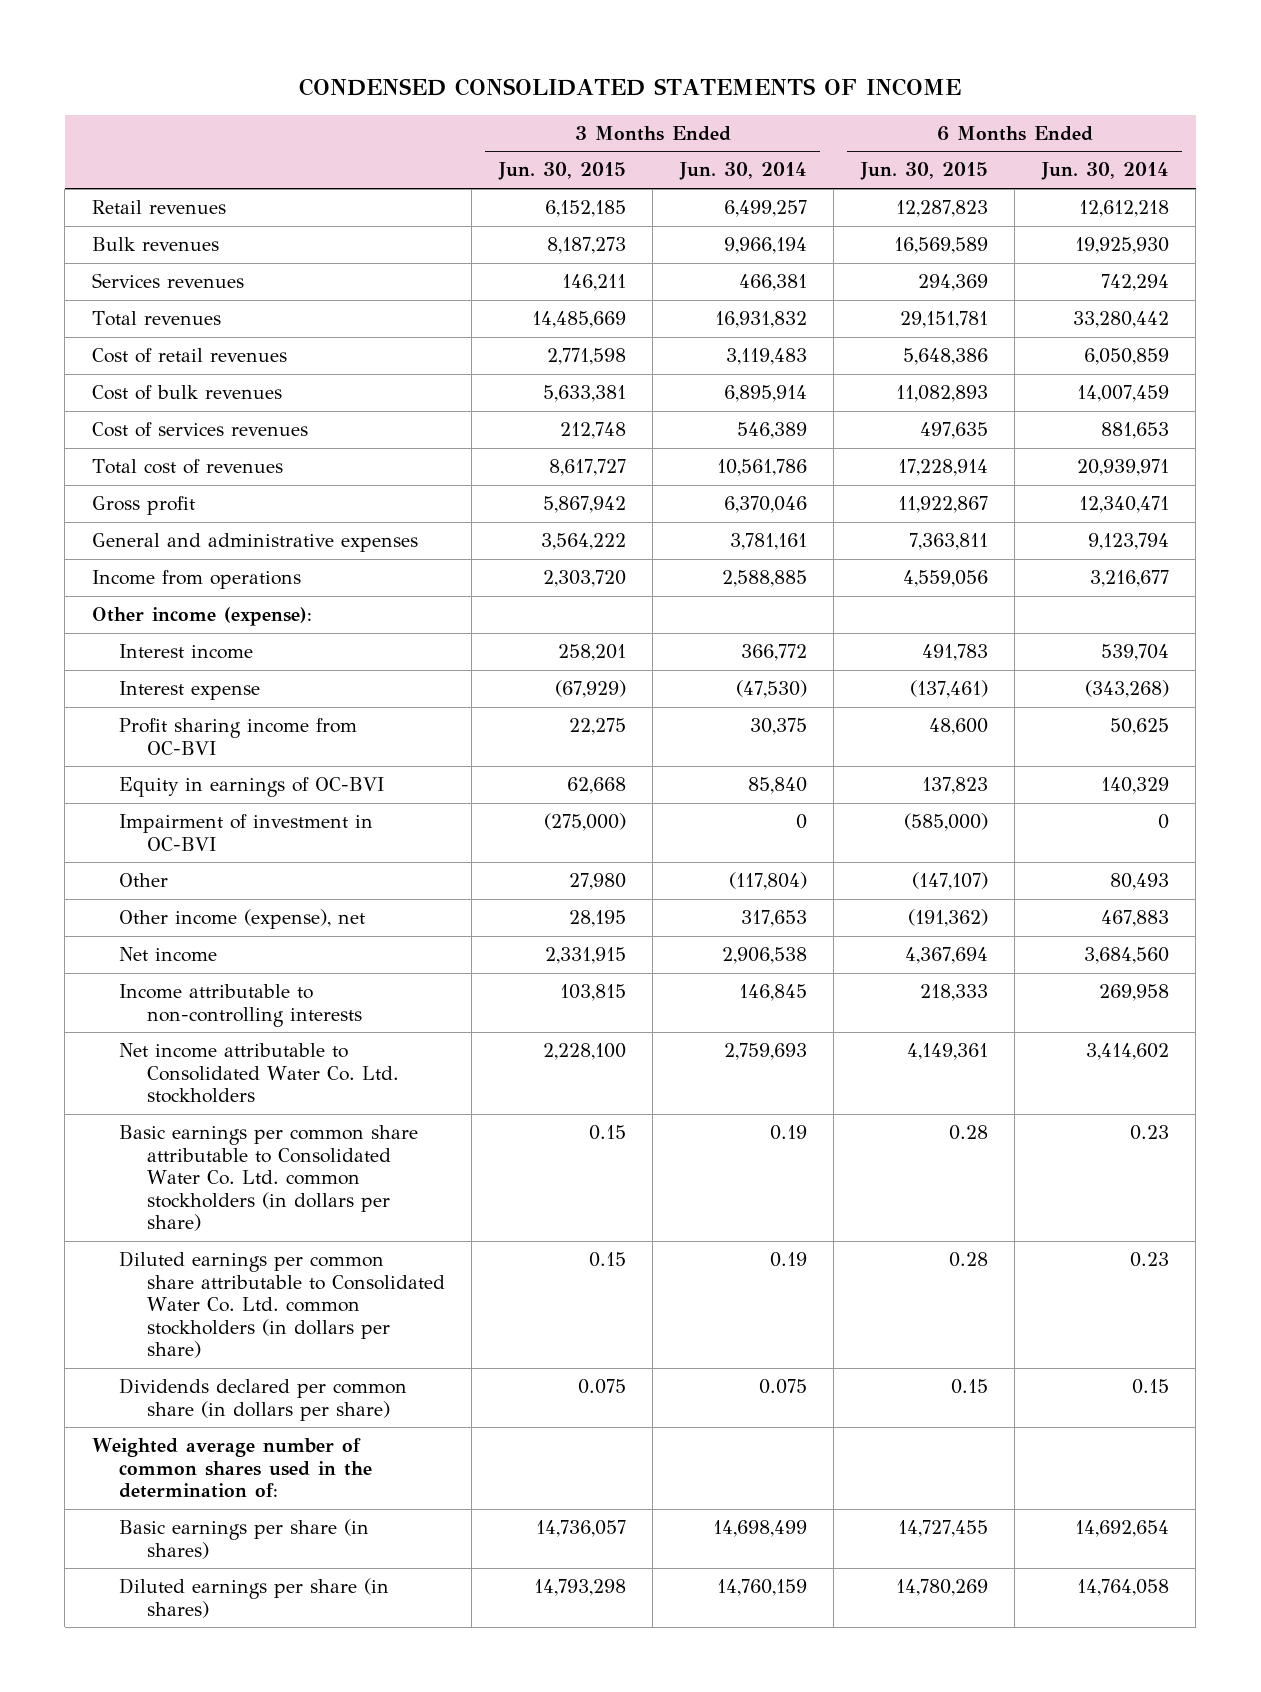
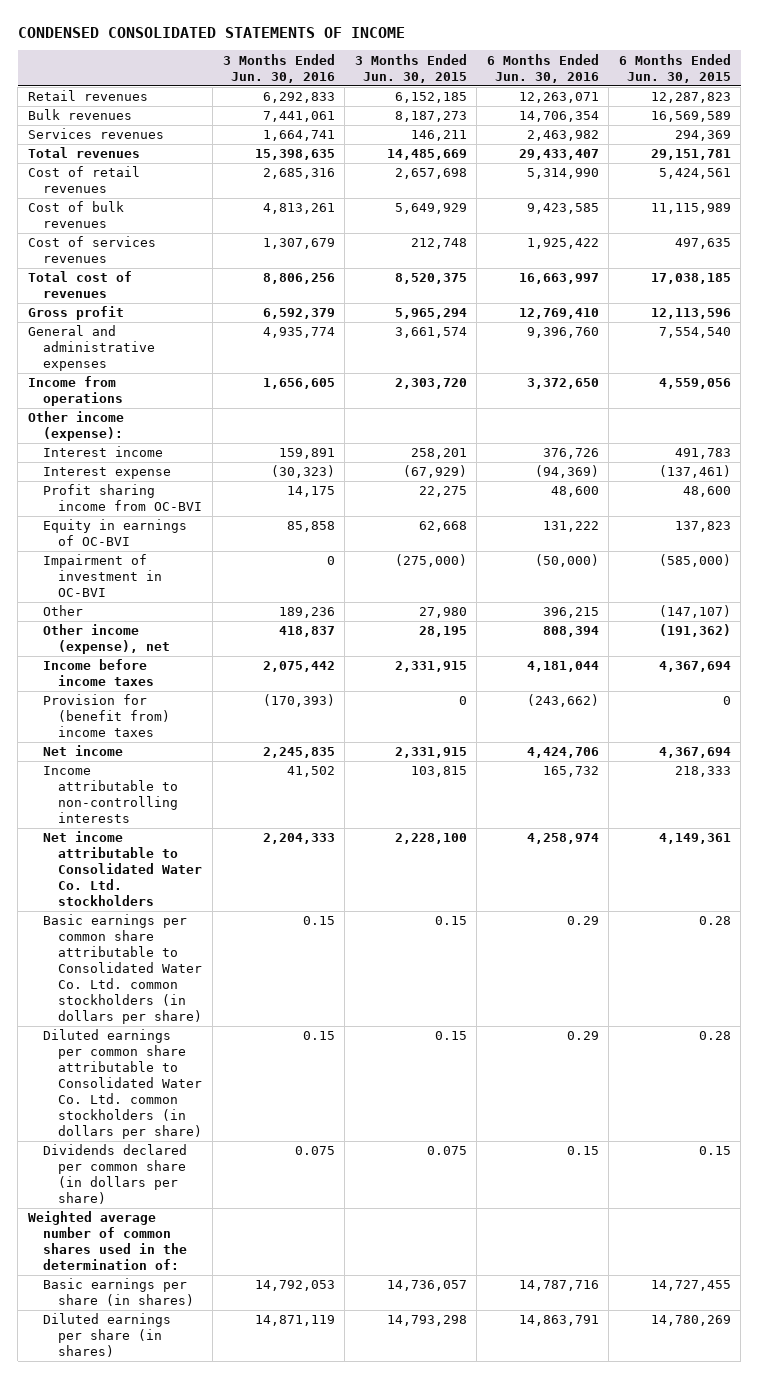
- | 3 Months Ended Jun. 30, 2015 | 3 Months Ended Jun. 30, 2014 | 6 Months Ended Jun. 30, 2015 | 6 Months Ended Jun. 30, 2014
+ | 3 Months Ended Jun. 30, 2016 | 3 Months Ended Jun. 30, 2015 | 6 Months Ended Jun. 30, 2016 | 6 Months Ended Jun. 30, 2015
- Cost of retail revenues | 2,771,598 | 3,119,483 | 5,648,386 | 6,050,859
- Cost of bulk revenues | 5,633,381 | 6,895,914 | 11,082,893 | 14,007,459
+ Cost of retail revenues | 2,685,316 | 2,657,698 | 5,314,990 | 5,424,561
+ Cost of bulk revenues | 4,813,261 | 5,649,929 | 9,423,585 | 11,115,989
- Total cost of revenues | 8,617,727 | 10,561,786 | 17,228,914 | 20,939,971
- Gross profit | 5,867,942 | 6,370,046 | 11,922,867 | 12,340,471
- General and administrative expenses | 3,564,222 | 3,781,161 | 7,363,811 | 9,123,794
+ Total cost of revenues | 8,806,256 | 8,520,375 | 16,663,997 | 17,038,185
+ Gross profit | 6,592,379 | 5,965,294 | 12,769,410 | 12,113,596
+ General and administrative expenses | 4,935,774 | 3,661,574 | 9,396,760 | 7,554,540
+ Income before income taxes | 2,075,442 | 2,331,915 | 4,181,044 | 4,367,694
+ Provision for (benefit from) income taxes | (170,393) | 0 | (243,662) | 0

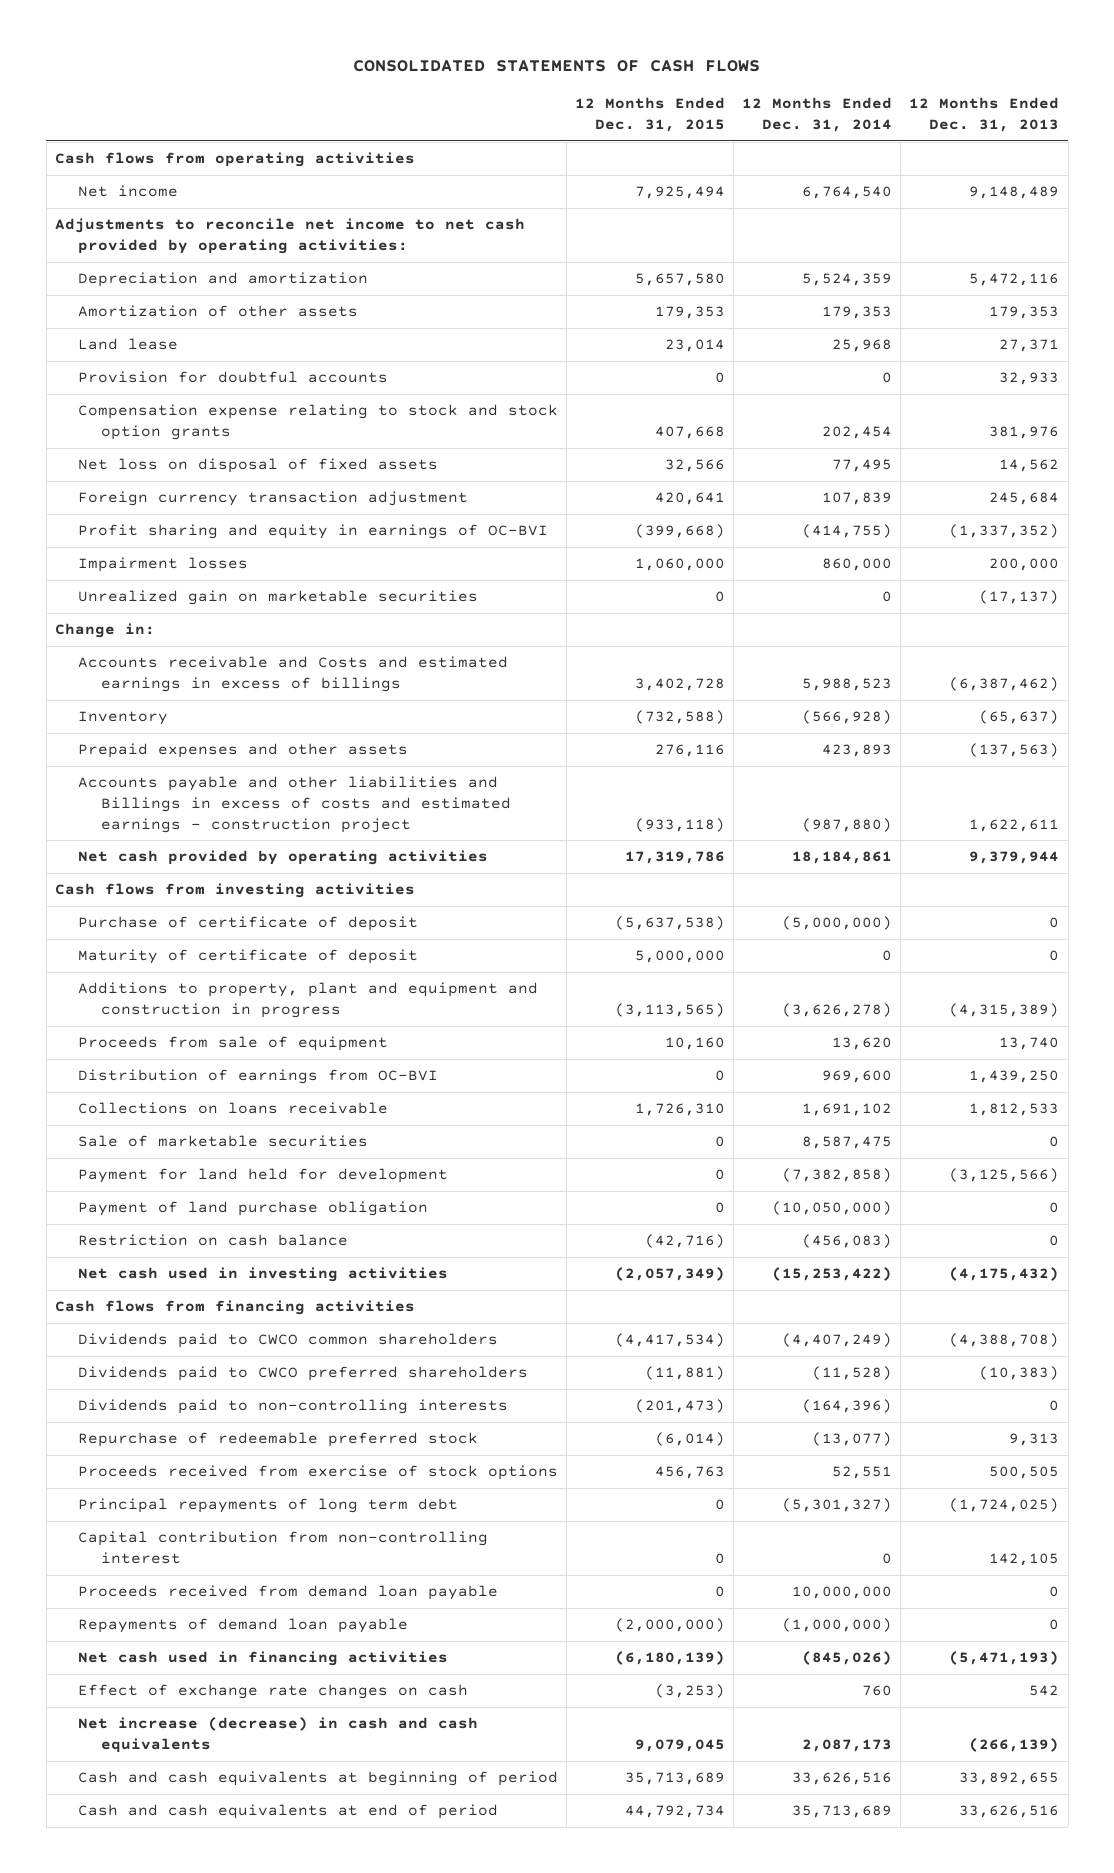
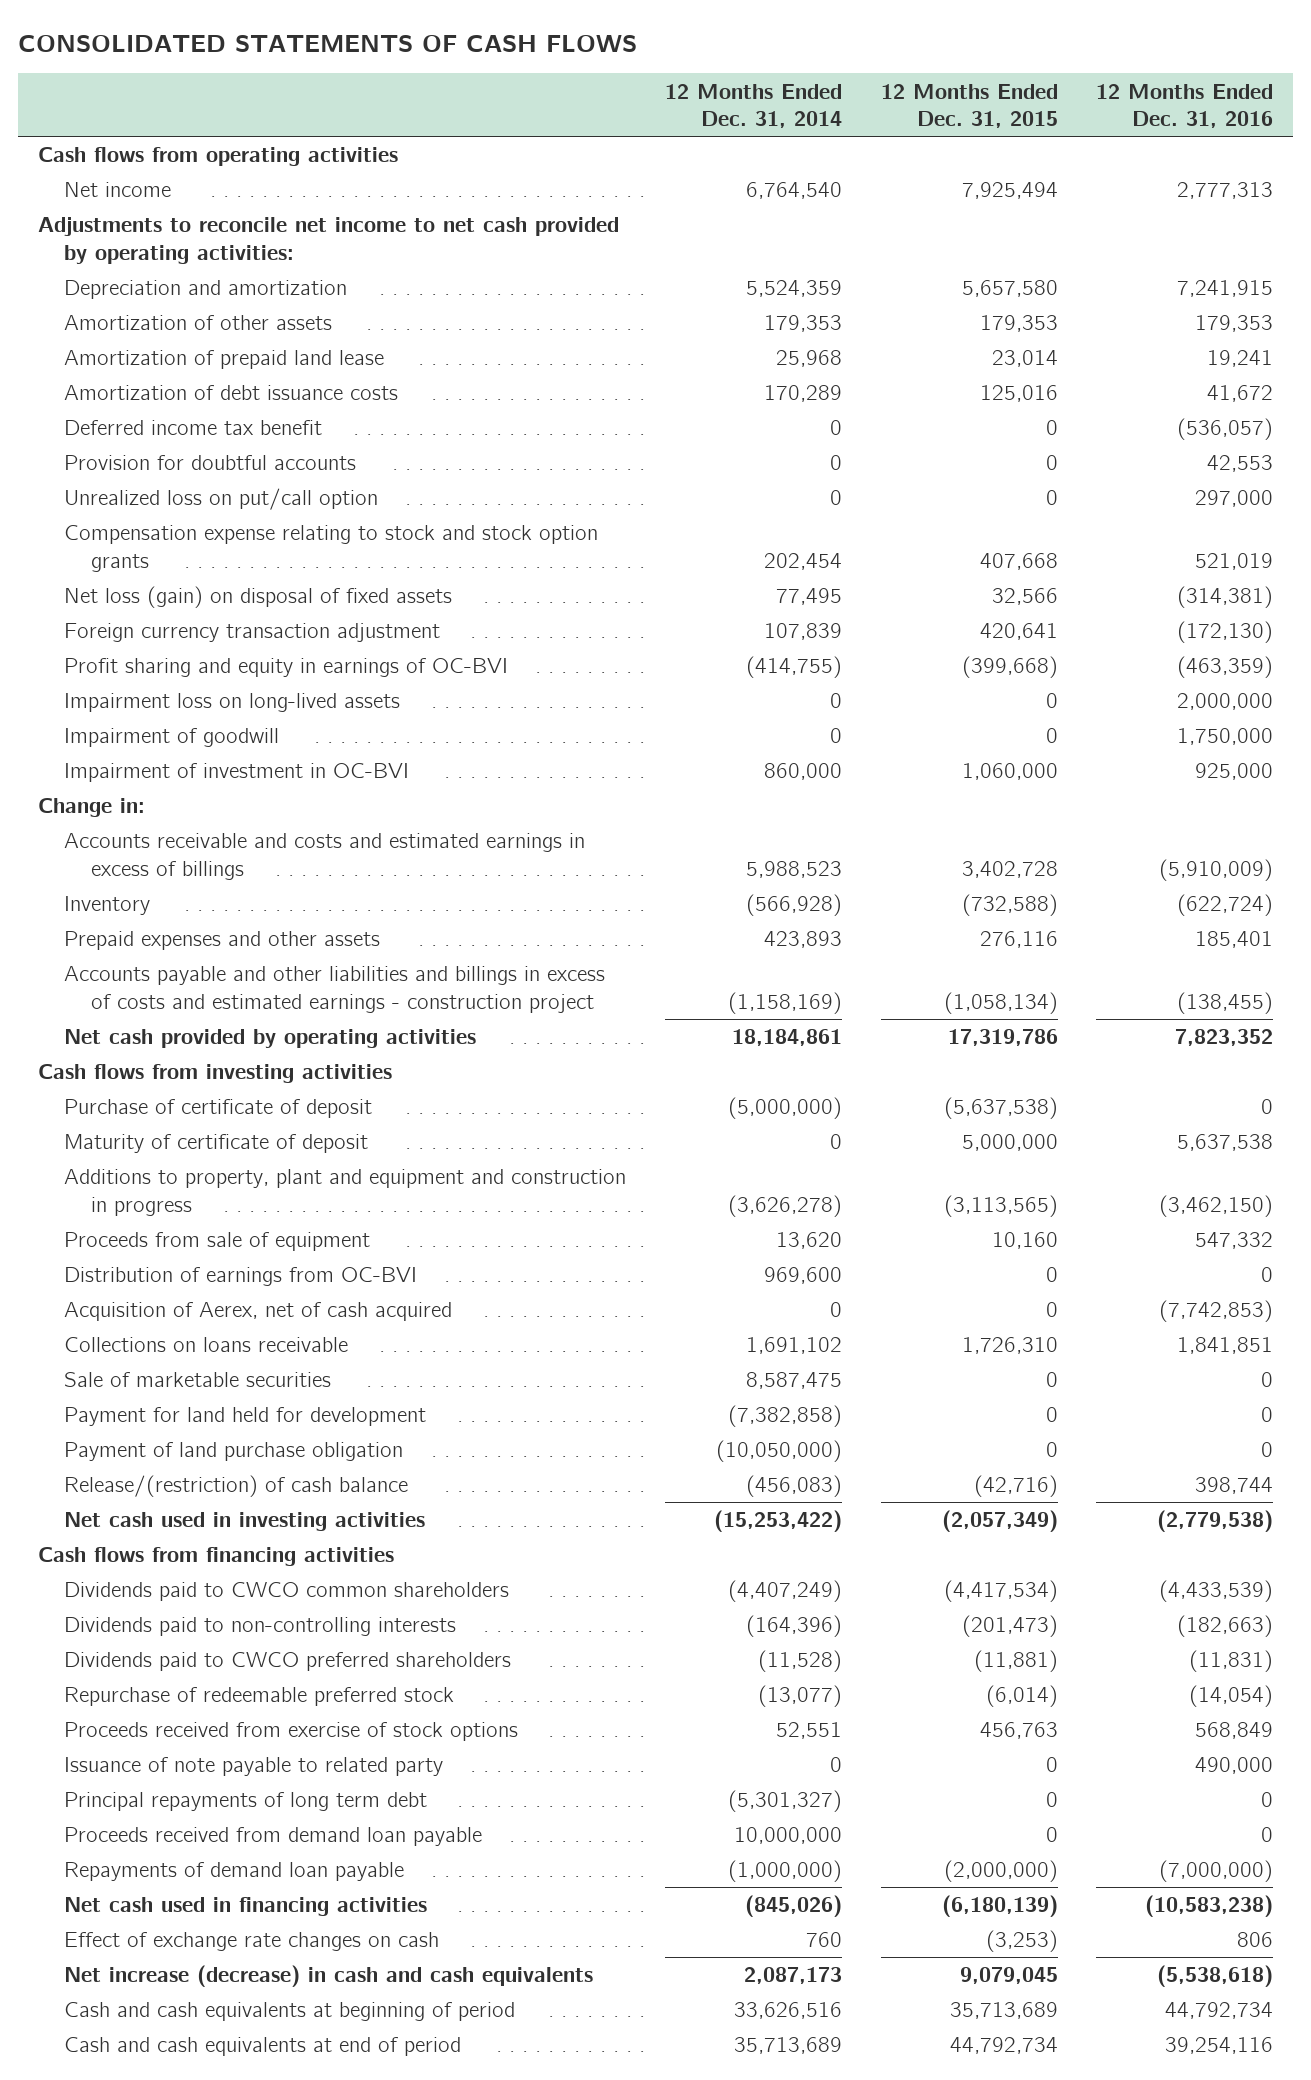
- | 12 Months Ended Dec. 31, 2015 | 12 Months Ended Dec. 31, 2014 | 12 Months Ended Dec. 31, 2013
+ | 12 Months Ended Dec. 31, 2014 | 12 Months Ended Dec. 31, 2015 | 12 Months Ended Dec. 31, 2016
- Land lease | 23,014 | 25,968 | 27,371
+ Amortization of prepaid land lease | 25,968 | 23,014 | 19,241
+ Amortization of debt issuance costs | 170,289 | 125,016 | 41,672
+ Deferred income tax benefit | 0 | 0 | (536,057)
+ Unrealized loss on put/call option | 0 | 0 | 297,000
- Net loss on disposal of fixed assets | 32,566 | 77,495 | 14,562
+ Net loss (gain) on disposal of fixed assets | 77,495 | 32,566 | (314,381)
- Impairment losses | 1,060,000 | 860,000 | 200,000
- Unrealized gain on marketable securities | 0 | 0 | (17,137)
+ Impairment loss on long-lived assets | 0 | 0 | 2,000,000
+ Impairment of goodwill | 0 | 0 | 1,750,000
+ Impairment of investment in OC-BVI | 860,000 | 1,060,000 | 925,000
- Accounts receivable and Costs and estimated earnings in excess of billings | 3,402,728 | 5,988,523 | (6,387,462)
+ Accounts receivable and costs and estimated earnings in excess of billings | 5,988,523 | 3,402,728 | (5,910,009)
- Accounts payable and other liabilities and Billings in excess of costs and estimated earnings - construction project | (933,118) | (987,880) | 1,622,611
+ Accounts payable and other liabilities and billings in excess of costs and estimated earnings - construction project | (1,158,169) | (1,058,134) | (138,455)
+ Acquisition of Aerex, net of cash acquired | 0 | 0 | (7,742,853)
- Restriction on cash balance | (42,716) | (456,083) | 0
+ Release/(restriction) of cash balance | (456,083) | (42,716) | 398,744
moved down: Dividends paid to CWCO preferred shareholders | (11,528) | (11,881) | (11,831)
+ Issuance of note payable to related party | 0 | 0 | 490,000
- Capital contribution from non-controlling interest | 0 | 0 | 142,105

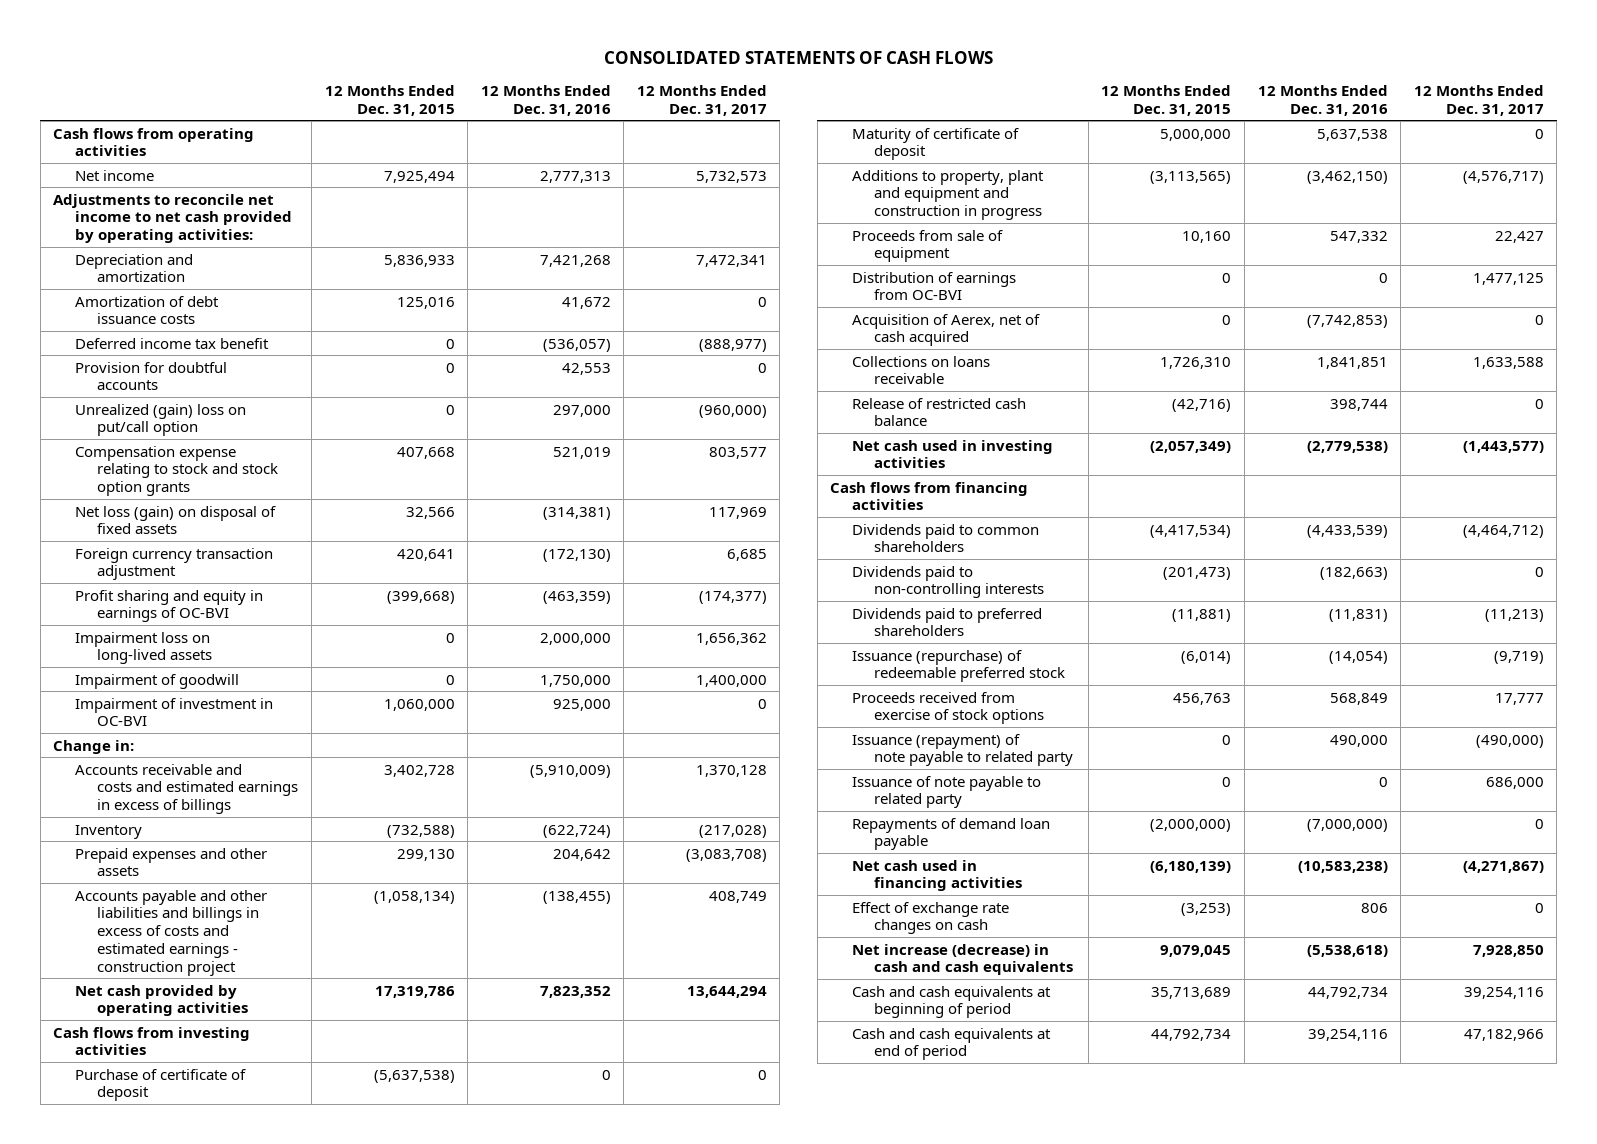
- | 12 Months Ended Dec. 31, 2014 | 12 Months Ended Dec. 31, 2015 | 12 Months Ended Dec. 31, 2016
+ | 12 Months Ended Dec. 31, 2015 | 12 Months Ended Dec. 31, 2016 | 12 Months Ended Dec. 31, 2017
- Depreciation and amortization | 5,524,359 | 5,657,580 | 7,241,915
- Amortization of other assets | 179,353 | 179,353 | 179,353
- Amortization of prepaid land lease | 25,968 | 23,014 | 19,241
+ Depreciation and amortization | 5,836,933 | 7,421,268 | 7,472,341
- Unrealized loss on put/call option | 0 | 0 | 297,000
+ Unrealized (gain) loss on put/call option | 0 | 297,000 | (960,000)
- Prepaid expenses and other assets | 423,893 | 276,116 | 185,401
+ Prepaid expenses and other assets | 299,130 | 204,642 | (3,083,708)
- Sale of marketable securities | 8,587,475 | 0 | 0
- Payment for land held for development | (7,382,858) | 0 | 0
- Payment of land purchase obligation | (10,050,000) | 0 | 0
- Release/(restriction) of cash balance | (456,083) | (42,716) | 398,744
+ Release of restricted cash balance | (42,716) | 398,744 | 0
- Dividends paid to CWCO common shareholders | (4,407,249) | (4,417,534) | (4,433,539)
+ Dividends paid to common shareholders | (4,417,534) | (4,433,539) | (4,464,712)
- Dividends paid to CWCO preferred shareholders | (11,528) | (11,881) | (11,831)
- Repurchase of redeemable preferred stock | (13,077) | (6,014) | (14,054)
+ Dividends paid to preferred shareholders | (11,881) | (11,831) | (11,213)
+ Issuance (repurchase) of redeemable preferred stock | (6,014) | (14,054) | (9,719)
- Issuance of note payable to related party | 0 | 0 | 490,000
- Principal repayments of long term debt | (5,301,327) | 0 | 0
- Proceeds received from demand loan payable | 10,000,000 | 0 | 0
+ Issuance (repayment) of note payable to related party | 0 | 490,000 | (490,000)
+ Issuance of note payable to related party | 0 | 0 | 686,000

